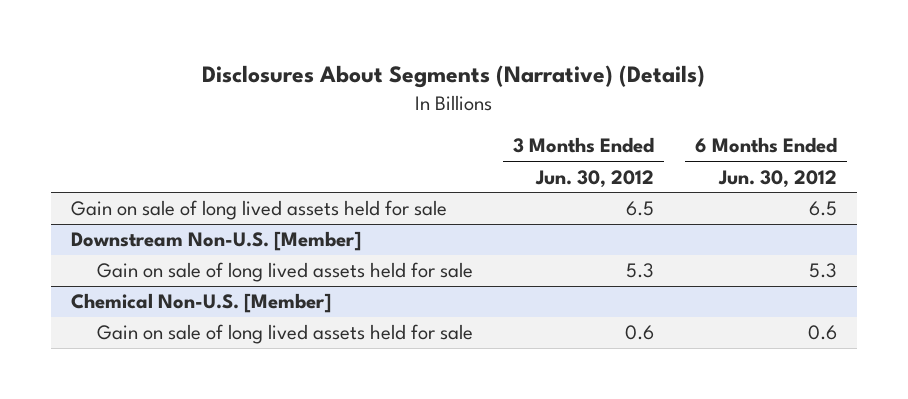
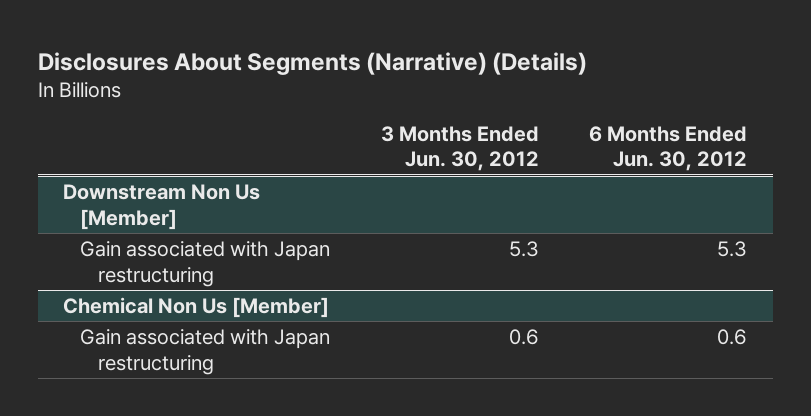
- Gain on sale of long lived assets held for sale | 6.5 | 6.5
- Downstream Non-U.S. [Member]
- Gain on sale of long lived assets held for sale | 5.3 | 5.3
- Chemical Non-U.S. [Member]
- Gain on sale of long lived assets held for sale | 0.6 | 0.6
+ Downstream Non Us [Member]
+ Gain associated with Japan restructuring | 5.3 | 5.3
+ Chemical Non Us [Member]
+ Gain associated with Japan restructuring | 0.6 | 0.6

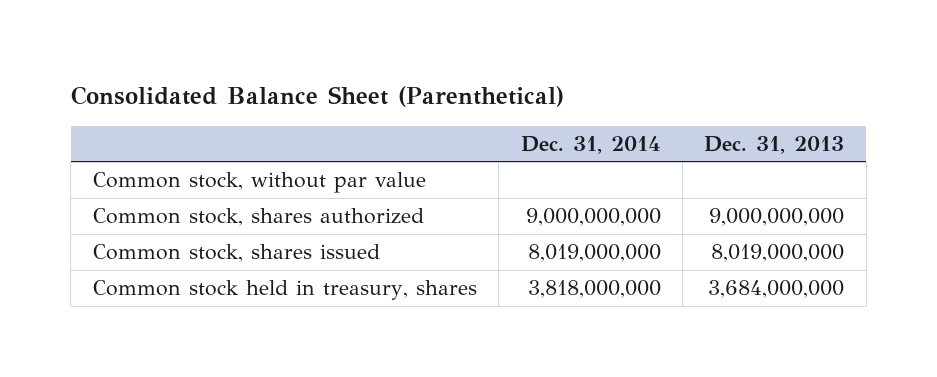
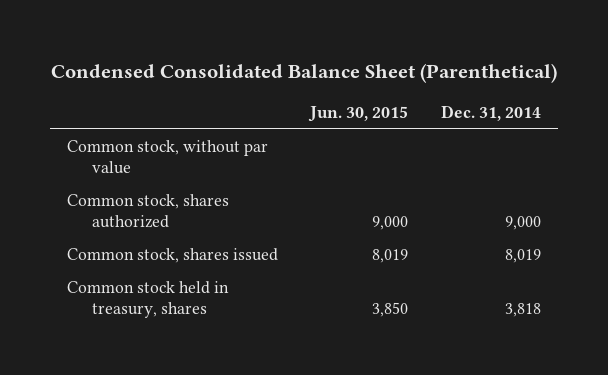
- Consolidated Balance Sheet (Parenthetical)
+ Condensed Consolidated Balance Sheet (Parenthetical)
- | Dec. 31, 2014 | Dec. 31, 2013
+ | Jun. 30, 2015 | Dec. 31, 2014
- Common stock, shares authorized | 9,000,000,000 | 9,000,000,000
- Common stock, shares issued | 8,019,000,000 | 8,019,000,000
- Common stock held in treasury, shares | 3,818,000,000 | 3,684,000,000
+ Common stock, shares authorized | 9,000 | 9,000
+ Common stock, shares issued | 8,019 | 8,019
+ Common stock held in treasury, shares | 3,850 | 3,818

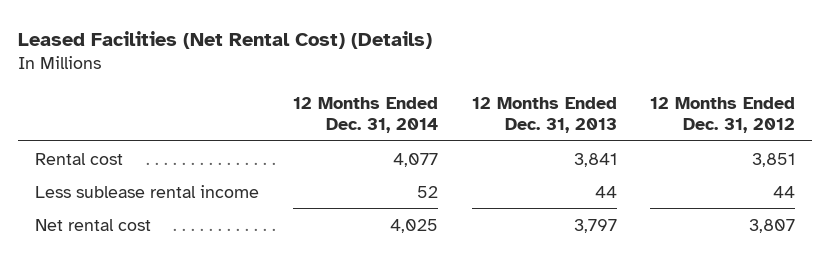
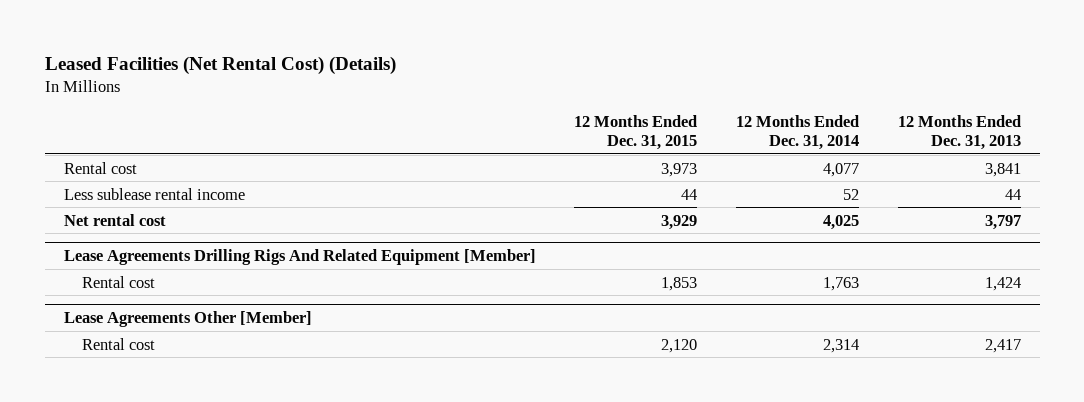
- | 12 Months Ended Dec. 31, 2014 | 12 Months Ended Dec. 31, 2013 | 12 Months Ended Dec. 31, 2012
+ | 12 Months Ended Dec. 31, 2015 | 12 Months Ended Dec. 31, 2014 | 12 Months Ended Dec. 31, 2013
+ Lease Agreements Drilling Rigs And Related Equipment [Member]
+ Rental cost | 1,853 | 1,763 | 1,424
+ Lease Agreements Other [Member]
+ Rental cost | 2,120 | 2,314 | 2,417

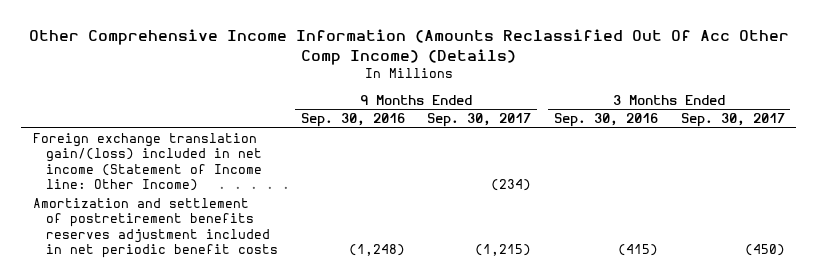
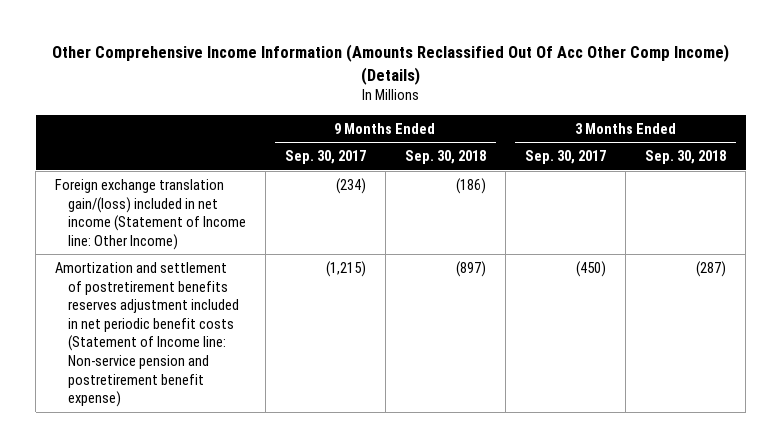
- | 9 Months Ended Sep. 30, 2016 | 9 Months Ended Sep. 30, 2017 | 3 Months Ended Sep. 30, 2016 | 3 Months Ended Sep. 30, 2017
+ | 9 Months Ended Sep. 30, 2017 | 9 Months Ended Sep. 30, 2018 | 3 Months Ended Sep. 30, 2017 | 3 Months Ended Sep. 30, 2018
- Amortization and settlement of postretirement benefits reserves adjustment included in net periodic benefit costs | (1,248) | (1,215) | (415) | (450)
+ Amortization and settlement of postretirement benefits reserves adjustment included in net periodic benefit costs (Statement of Income line: Non-service pension and postretirement benefit expense) | (1,215) | (897) | (450) | (287)

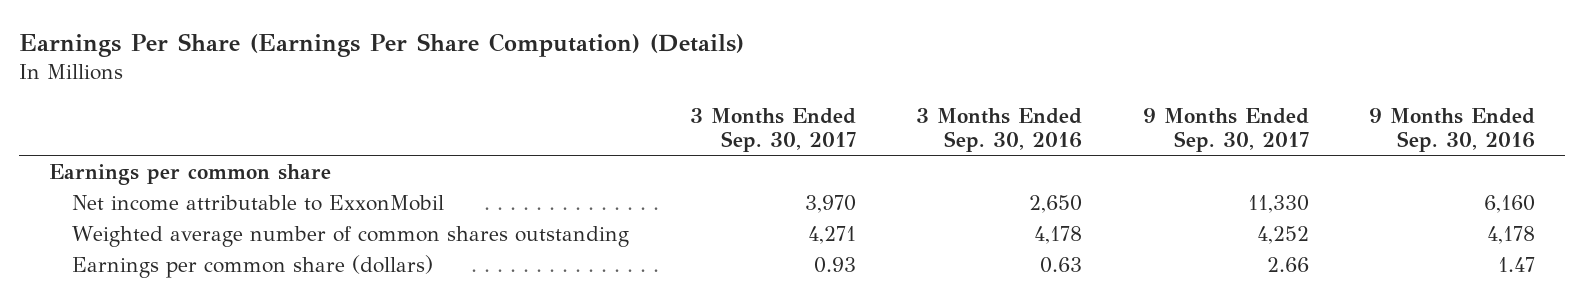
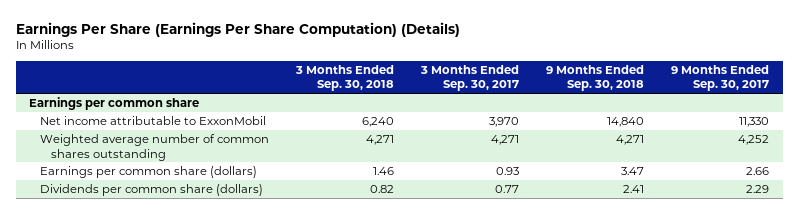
- | 3 Months Ended Sep. 30, 2017 | 3 Months Ended Sep. 30, 2016 | 9 Months Ended Sep. 30, 2017 | 9 Months Ended Sep. 30, 2016
+ | 3 Months Ended Sep. 30, 2018 | 3 Months Ended Sep. 30, 2017 | 9 Months Ended Sep. 30, 2018 | 9 Months Ended Sep. 30, 2017
+ Dividends per common share (dollars) | 0.82 | 0.77 | 2.41 | 2.29

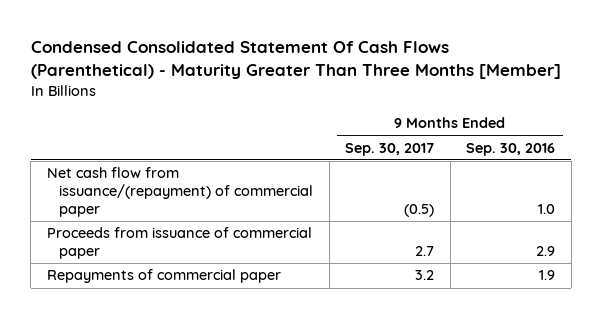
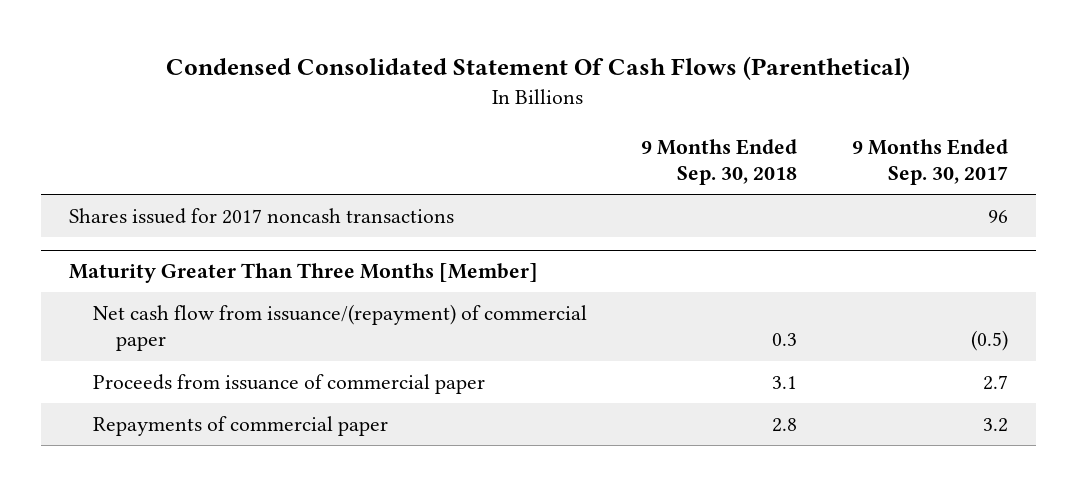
- Condensed Consolidated Statement Of Cash Flows (Parenthetical) - Maturity Greater Than Three Months [Member]
+ Condensed Consolidated Statement Of Cash Flows (Parenthetical)
- | 9 Months Ended Sep. 30, 2017 | 9 Months Ended Sep. 30, 2016
+ | 9 Months Ended Sep. 30, 2018 | 9 Months Ended Sep. 30, 2017
+ Shares issued for 2017 noncash transactions | | 96
+ Maturity Greater Than Three Months [Member]

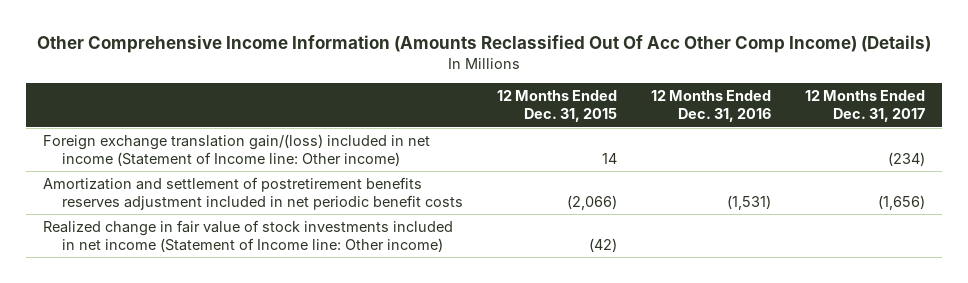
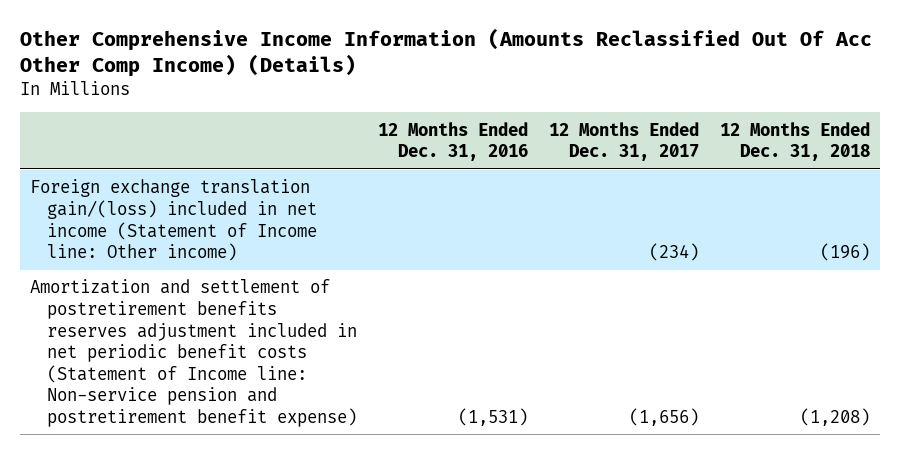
- | 12 Months Ended Dec. 31, 2015 | 12 Months Ended Dec. 31, 2016 | 12 Months Ended Dec. 31, 2017
+ | 12 Months Ended Dec. 31, 2016 | 12 Months Ended Dec. 31, 2017 | 12 Months Ended Dec. 31, 2018
- Amortization and settlement of postretirement benefits reserves adjustment included in net periodic benefit costs | (2,066) | (1,531) | (1,656)
- Realized change in fair value of stock investments included in net income (Statement of Income line: Other income) | (42) | |
+ Amortization and settlement of postretirement benefits reserves adjustment included in net periodic benefit costs (Statement of Income line: Non-service pension and postretirement benefit expense) | (1,531) | (1,656) | (1,208)

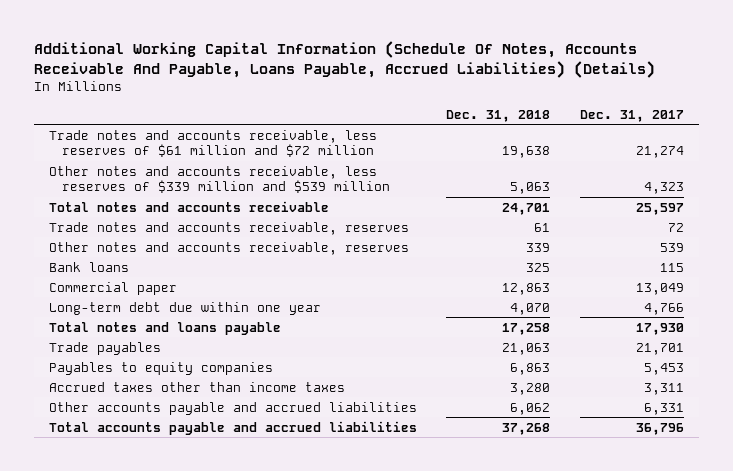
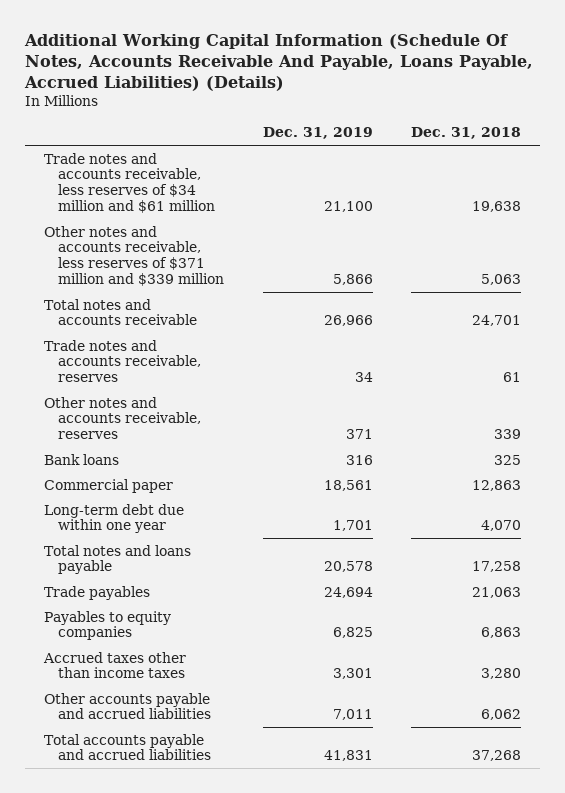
- | Dec. 31, 2018 | Dec. 31, 2017
+ | Dec. 31, 2019 | Dec. 31, 2018
- Trade notes and accounts receivable, less reserves of $61 million and $72 million | 19,638 | 21,274
- Other notes and accounts receivable, less reserves of $339 million and $539 million | 5,063 | 4,323
+ Trade notes and accounts receivable, less reserves of $34 million and $61 million | 21,100 | 19,638
+ Other notes and accounts receivable, less reserves of $371 million and $339 million | 5,866 | 5,063

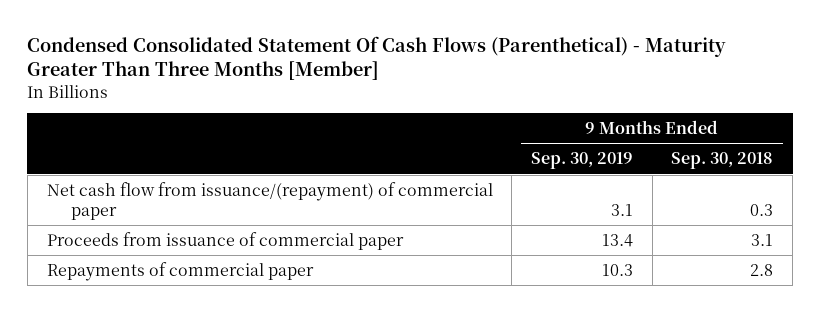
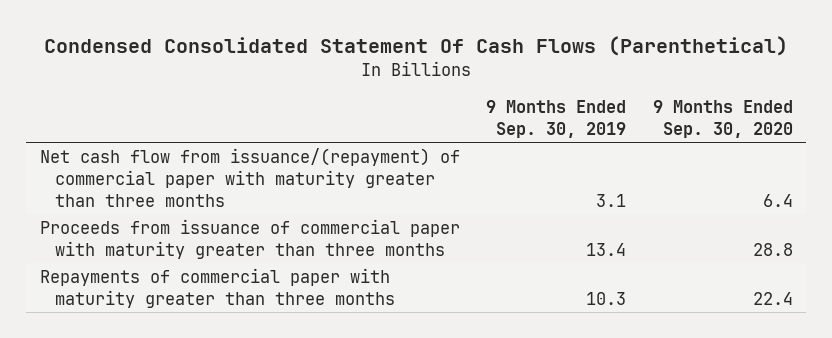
- Condensed Consolidated Statement Of Cash Flows (Parenthetical) - Maturity Greater Than Three Months [Member]
+ Condensed Consolidated Statement Of Cash Flows (Parenthetical)
- | 9 Months Ended Sep. 30, 2019 | 9 Months Ended Sep. 30, 2018
+ | 9 Months Ended Sep. 30, 2019 | 9 Months Ended Sep. 30, 2020
- Net cash flow from issuance/(repayment) of commercial paper | 3.1 | 0.3
- Proceeds from issuance of commercial paper | 13.4 | 3.1
- Repayments of commercial paper | 10.3 | 2.8
+ Net cash flow from issuance/(repayment) of commercial paper with maturity greater than three months | 3.1 | 6.4
+ Proceeds from issuance of commercial paper with maturity greater than three months | 13.4 | 28.8
+ Repayments of commercial paper with maturity greater than three months | 10.3 | 22.4

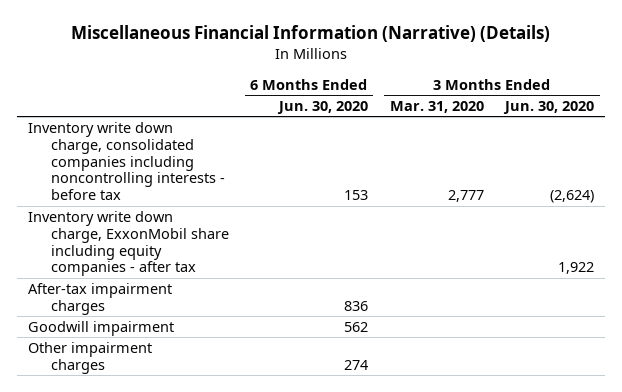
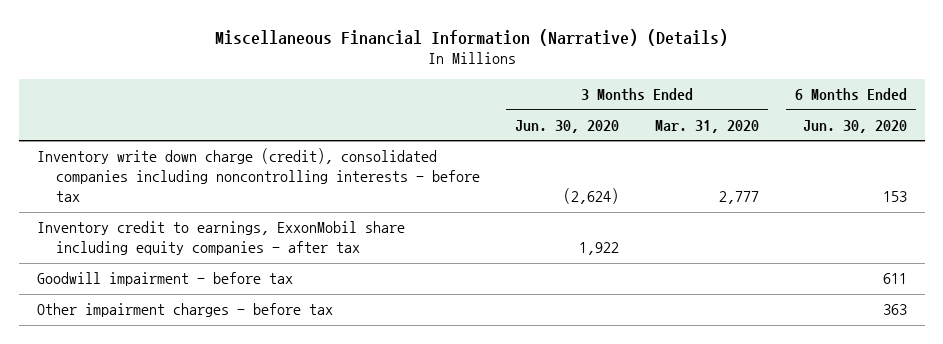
- | 6 Months Ended Jun. 30, 2020 | 3 Months Ended Mar. 31, 2020 | 3 Months Ended Jun. 30, 2020
+ | 3 Months Ended Jun. 30, 2020 | 3 Months Ended Mar. 31, 2020 | 6 Months Ended Jun. 30, 2020
- Inventory write down charge, consolidated companies including noncontrolling interests - before tax | 153 | 2,777 | (2,624)
- Inventory write down charge, ExxonMobil share including equity companies - after tax | | | 1,922
- After-tax impairment charges | 836 | |
- Goodwill impairment | 562 | |
- Other impairment charges | 274 | |
+ Inventory write down charge (credit), consolidated companies including noncontrolling interests - before tax | (2,624) | 2,777 | 153
+ Inventory credit to earnings, ExxonMobil share including equity companies - after tax | 1,922 | |
+ Goodwill impairment - before tax | | | 611
+ Other impairment charges - before tax | | | 363

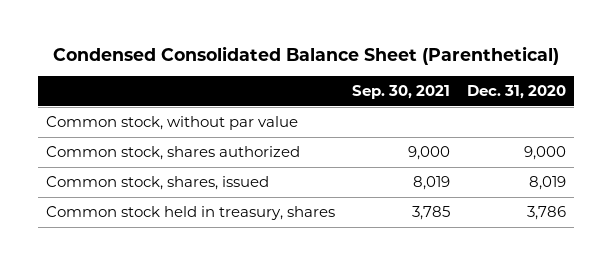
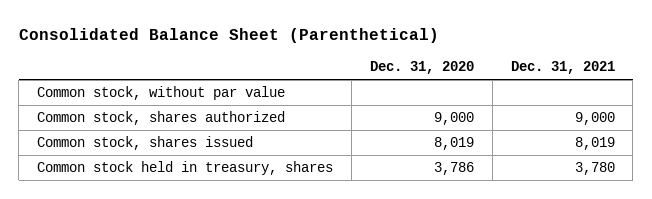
- Condensed Consolidated Balance Sheet (Parenthetical)
+ Consolidated Balance Sheet (Parenthetical)
- | Sep. 30, 2021 | Dec. 31, 2020
+ | Dec. 31, 2020 | Dec. 31, 2021
- Common stock, shares, issued | 8,019 | 8,019
+ Common stock, shares issued | 8,019 | 8,019

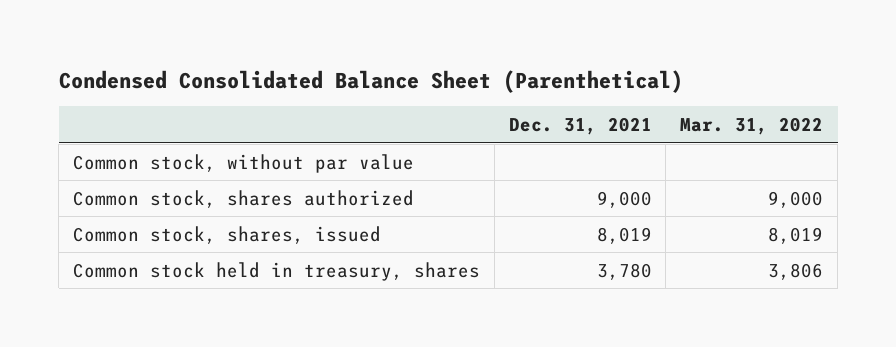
- Consolidated Balance Sheet (Parenthetical)
+ Condensed Consolidated Balance Sheet (Parenthetical)
- | Dec. 31, 2020 | Dec. 31, 2021
+ | Dec. 31, 2021 | Mar. 31, 2022
- Common stock, shares issued | 8,019 | 8,019
+ Common stock, shares, issued | 8,019 | 8,019

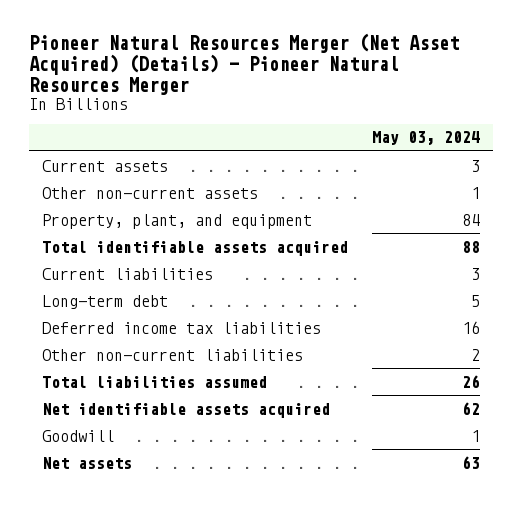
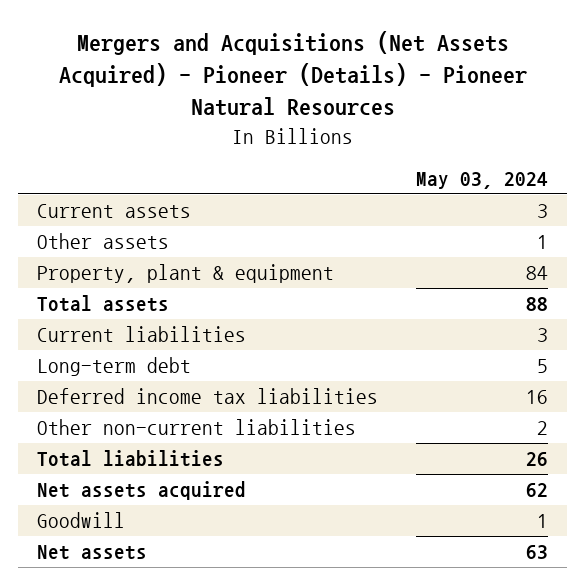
- Pioneer Natural Resources Merger (Net Asset Acquired) (Details) - Pioneer Natural Resources Merger
+ Mergers and Acquisitions (Net Assets Acquired) - Pioneer (Details) - Pioneer Natural Resources
- Other non-current assets | 1
- Property, plant, and equipment | 84
- Total identifiable assets acquired | 88
+ Other assets | 1
+ Property, plant & equipment | 84
+ Total assets | 88
- Total liabilities assumed | 26
- Net identifiable assets acquired | 62
+ Total liabilities | 26
+ Net assets acquired | 62

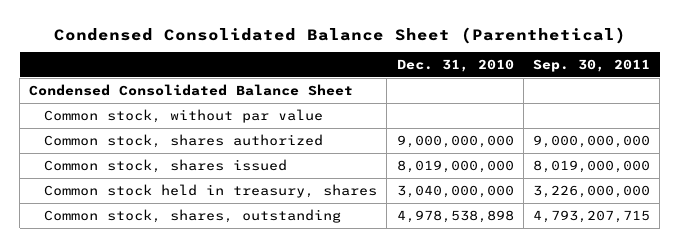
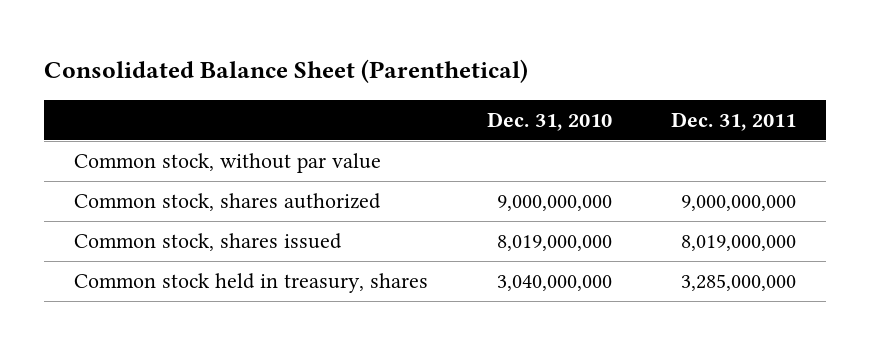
- Condensed Consolidated Balance Sheet (Parenthetical)
+ Consolidated Balance Sheet (Parenthetical)
- | Dec. 31, 2010 | Sep. 30, 2011
+ | Dec. 31, 2010 | Dec. 31, 2011
- Condensed Consolidated Balance Sheet
- Common stock, shares, outstanding | 4,978,538,898 | 4,793,207,715

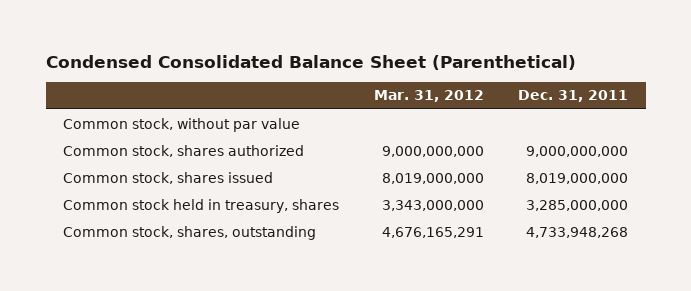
- Consolidated Balance Sheet (Parenthetical)
+ Condensed Consolidated Balance Sheet (Parenthetical)
- | Dec. 31, 2010 | Dec. 31, 2011
+ | Mar. 31, 2012 | Dec. 31, 2011
+ Common stock, shares, outstanding | 4,676,165,291 | 4,733,948,268

